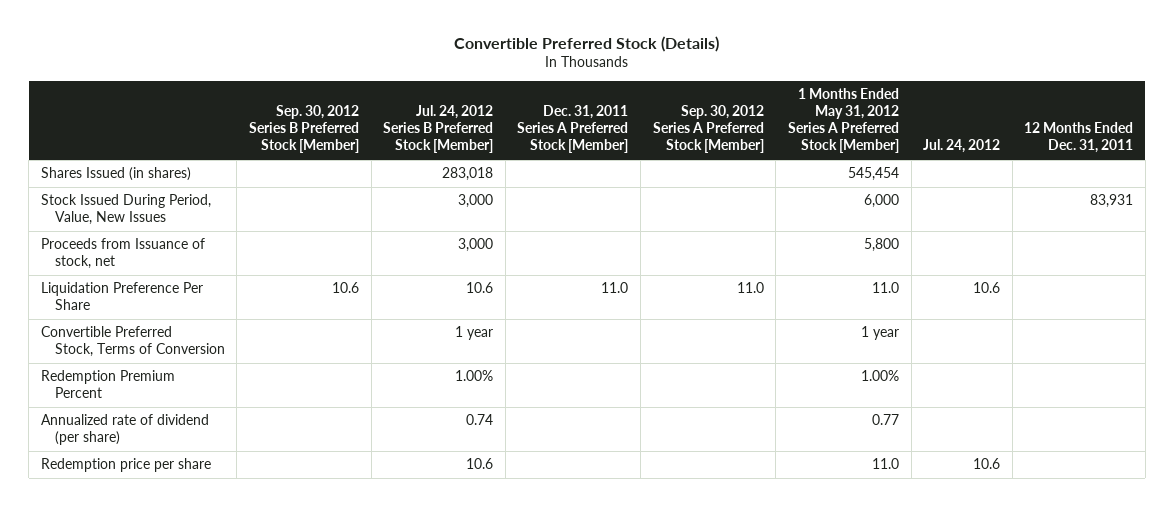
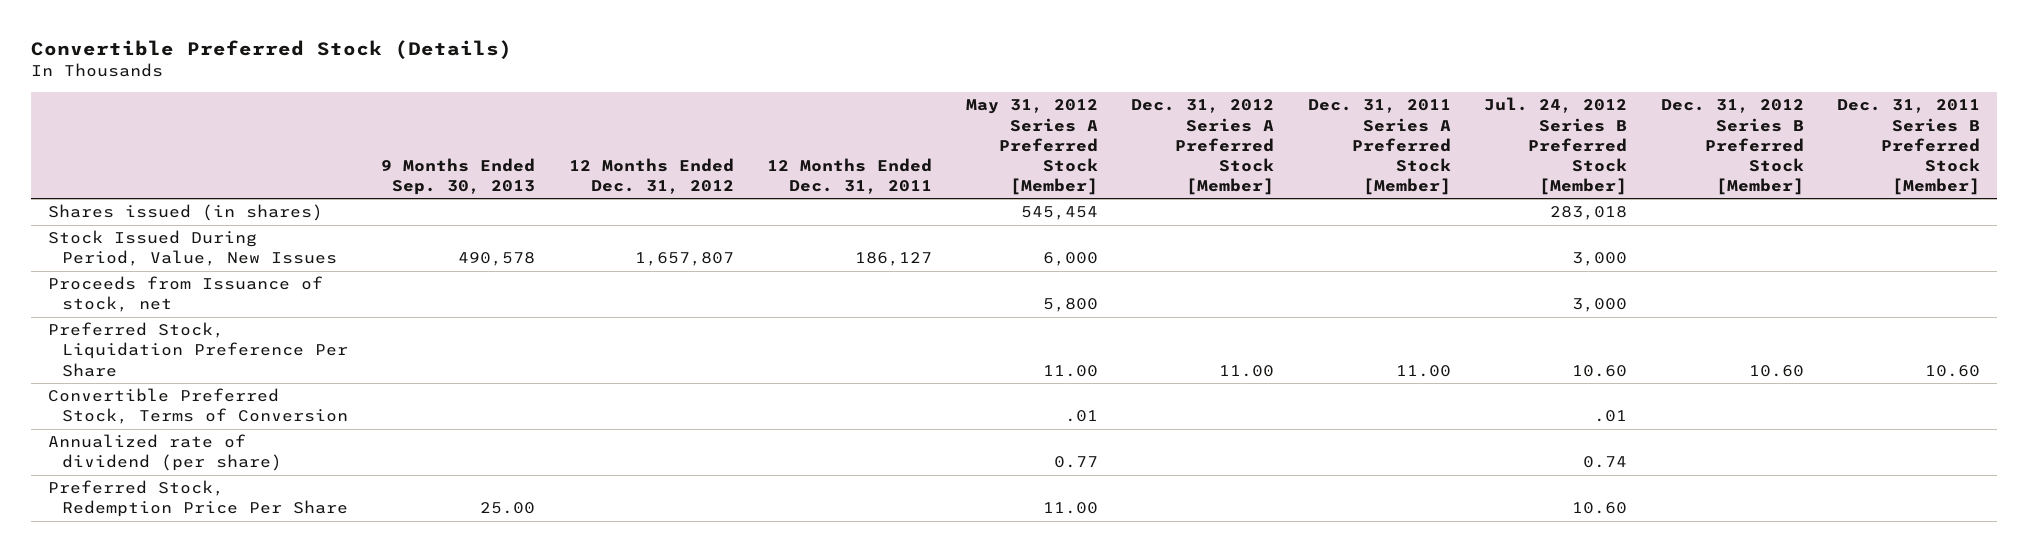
- | Sep. 30, 2012 Series B Preferred Stock [Member] | Jul. 24, 2012 Series B Preferred Stock [Member] | Dec. 31, 2011 Series A Preferred Stock [Member] | Sep. 30, 2012 Series A Preferred Stock [Member] | 1 Months Ended May 31, 2012 Series A Preferred Stock [Member] | Jul. 24, 2012 | 12 Months Ended Dec. 31, 2011
+ | 9 Months Ended Sep. 30, 2013 | 12 Months Ended Dec. 31, 2012 | 12 Months Ended Dec. 31, 2011 | May 31, 2012 Series A Preferred Stock [Member] | Dec. 31, 2012 Series A Preferred Stock [Member] | Dec. 31, 2011 Series A Preferred Stock [Member] | Jul. 24, 2012 Series B Preferred Stock [Member] | Dec. 31, 2012 Series B Preferred Stock [Member] | Dec. 31, 2011 Series B Preferred Stock [Member]
- Shares Issued (in shares) | | 283,018 | | | 545,454 | |
- Stock Issued During Period, Value, New Issues | | 3,000 | | | 6,000 | | 83,931
+ Shares issued (in shares) | | | | 545,454 | | | 283,018 | |
+ Stock Issued During Period, Value, New Issues | 490,578 | 1,657,807 | 186,127 | 6,000 | | | 3,000 | |
- Liquidation Preference Per Share | 10.6 | 10.6 | 11.0 | 11.0 | 11.0 | 10.6 |
- Convertible Preferred Stock, Terms of Conversion | | 1 year | | | 1 year | |
- Redemption Premium Percent | | 1.00% | | | 1.00% | |
+ Preferred Stock, Liquidation Preference Per Share | | | | 11.00 | 11.00 | 11.00 | 10.60 | 10.60 | 10.60
+ Convertible Preferred Stock, Terms of Conversion | | | | .01 | | | .01 | |
- Redemption price per share | | 10.6 | | | 11.0 | 10.6 |
+ Preferred Stock, Redemption Price Per Share | 25.00 | | | 11.00 | | | 10.60 | |

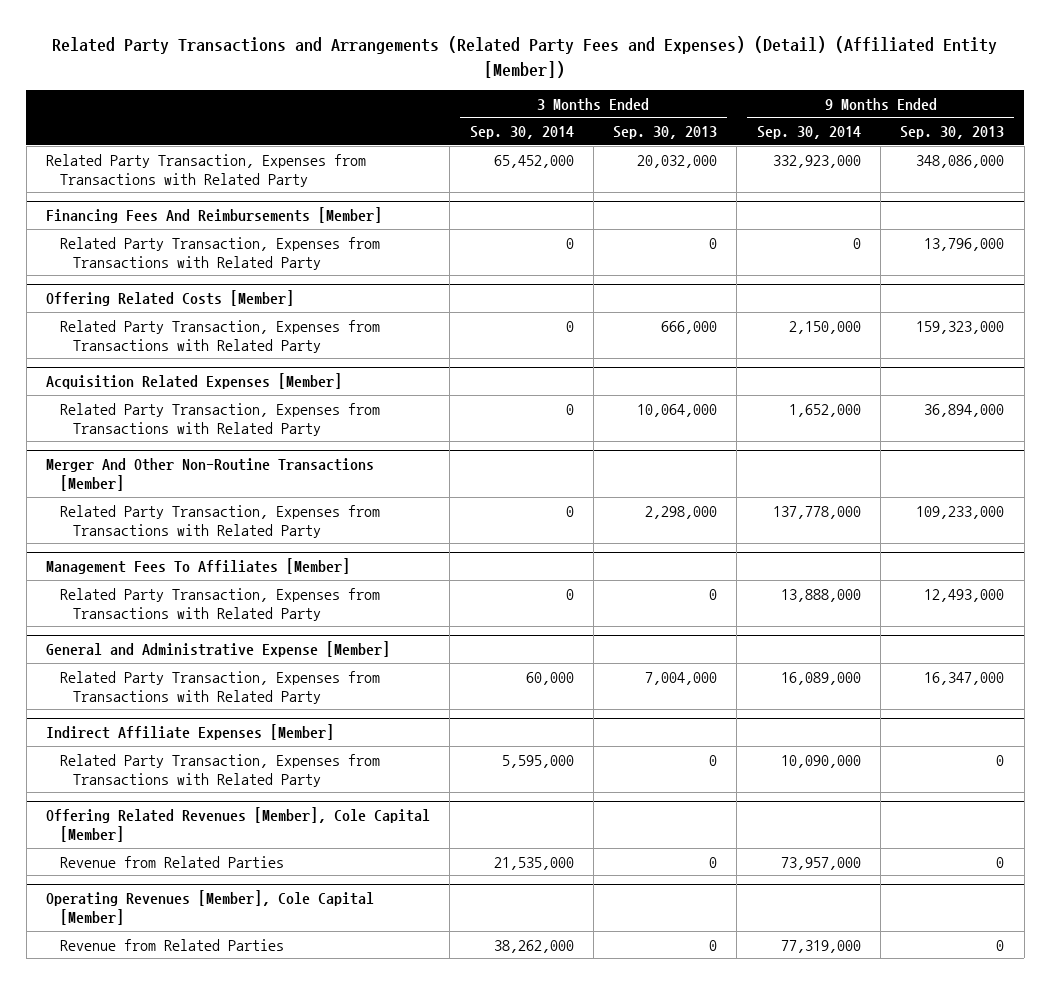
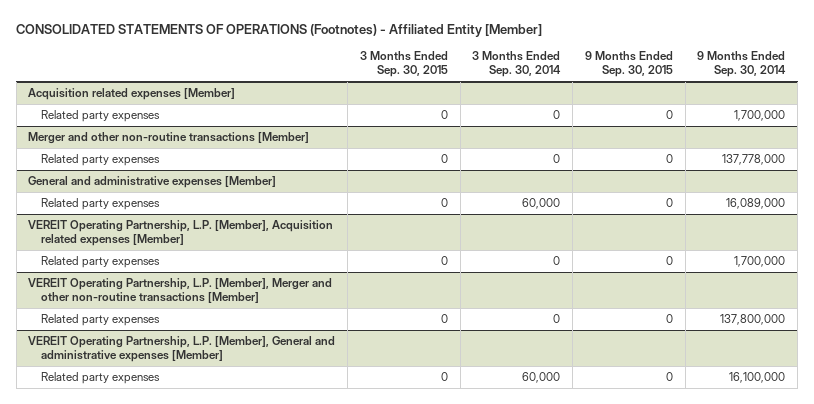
- Related Party Transactions and Arrangements (Related Party Fees and Expenses) (Detail) (Affiliated Entity [Member])
+ CONSOLIDATED STATEMENTS OF OPERATIONS (Footnotes) - Affiliated Entity [Member]
- | 3 Months Ended Sep. 30, 2014 | 3 Months Ended Sep. 30, 2013 | 9 Months Ended Sep. 30, 2014 | 9 Months Ended Sep. 30, 2013
+ | 3 Months Ended Sep. 30, 2015 | 3 Months Ended Sep. 30, 2014 | 9 Months Ended Sep. 30, 2015 | 9 Months Ended Sep. 30, 2014
- Related Party Transaction, Expenses from Transactions with Related Party | 65,452,000 | 20,032,000 | 332,923,000 | 348,086,000
- Financing Fees And Reimbursements [Member]
- Related Party Transaction, Expenses from Transactions with Related Party | 0 | 0 | 0 | 13,796,000
- Offering Related Costs [Member]
- Related Party Transaction, Expenses from Transactions with Related Party | 0 | 666,000 | 2,150,000 | 159,323,000
- Acquisition Related Expenses [Member]
- Related Party Transaction, Expenses from Transactions with Related Party | 0 | 10,064,000 | 1,652,000 | 36,894,000
- Merger And Other Non-Routine Transactions [Member]
- Related Party Transaction, Expenses from Transactions with Related Party | 0 | 2,298,000 | 137,778,000 | 109,233,000
- Management Fees To Affiliates [Member]
- Related Party Transaction, Expenses from Transactions with Related Party | 0 | 0 | 13,888,000 | 12,493,000
- General and Administrative Expense [Member]
- Related Party Transaction, Expenses from Transactions with Related Party | 60,000 | 7,004,000 | 16,089,000 | 16,347,000
- Indirect Affiliate Expenses [Member]
- Related Party Transaction, Expenses from Transactions with Related Party | 5,595,000 | 0 | 10,090,000 | 0
- Offering Related Revenues [Member], Cole Capital [Member]
- Revenue from Related Parties | 21,535,000 | 0 | 73,957,000 | 0
- Operating Revenues [Member], Cole Capital [Member]
- Revenue from Related Parties | 38,262,000 | 0 | 77,319,000 | 0
+ Acquisition related expenses [Member]
+ Related party expenses | 0 | 0 | 0 | 1,700,000
+ Merger and other non-routine transactions [Member]
+ Related party expenses | 0 | 0 | 0 | 137,778,000
+ General and administrative expenses [Member]
+ Related party expenses | 0 | 60,000 | 0 | 16,089,000
+ VEREIT Operating Partnership, L.P. [Member], Acquisition related expenses [Member]
+ Related party expenses | 0 | 0 | 0 | 1,700,000
+ VEREIT Operating Partnership, L.P. [Member], Merger and other non-routine transactions [Member]
+ Related party expenses | 0 | 0 | 0 | 137,800,000
+ VEREIT Operating Partnership, L.P. [Member], General and administrative expenses [Member]
+ Related party expenses | 0 | 60,000 | 0 | 16,100,000

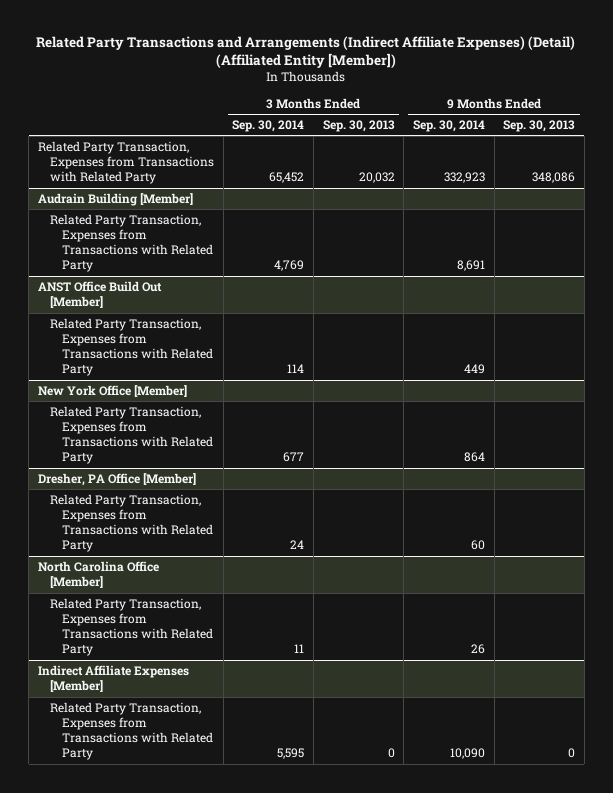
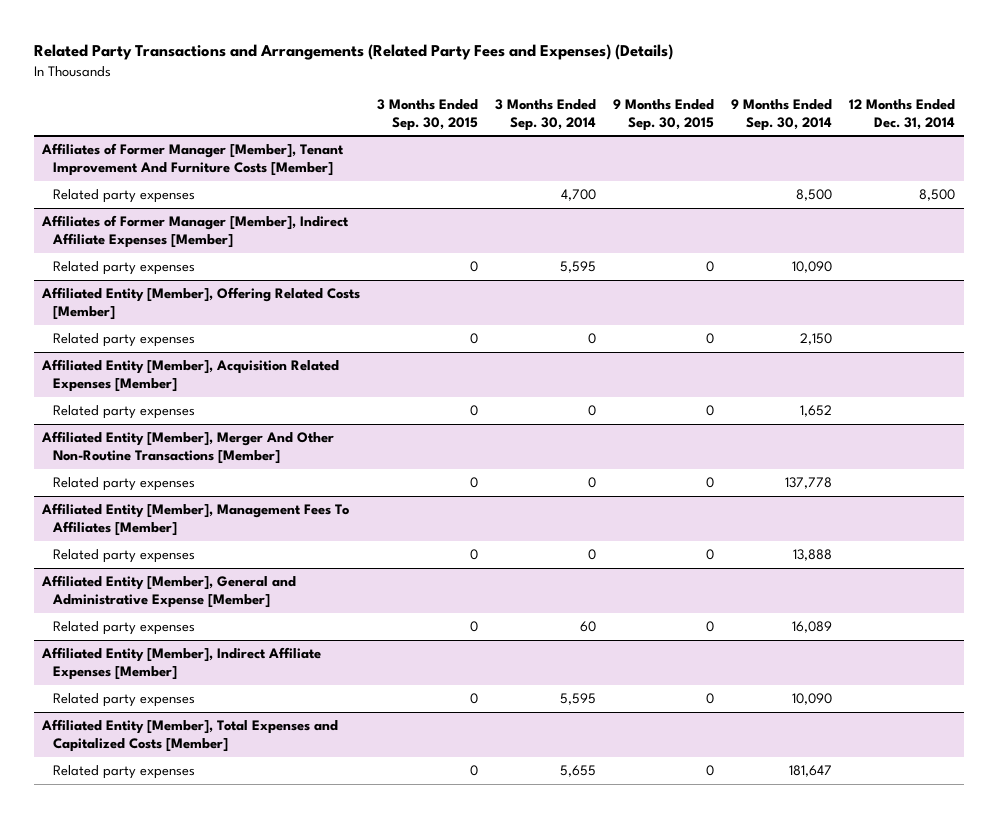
- Related Party Transactions and Arrangements (Indirect Affiliate Expenses) (Detail) (Affiliated Entity [Member])
+ Related Party Transactions and Arrangements (Related Party Fees and Expenses) (Details)
- | 3 Months Ended Sep. 30, 2014 | 3 Months Ended Sep. 30, 2013 | 9 Months Ended Sep. 30, 2014 | 9 Months Ended Sep. 30, 2013
+ | 3 Months Ended Sep. 30, 2015 | 3 Months Ended Sep. 30, 2014 | 9 Months Ended Sep. 30, 2015 | 9 Months Ended Sep. 30, 2014 | 12 Months Ended Dec. 31, 2014
- Related Party Transaction, Expenses from Transactions with Related Party | 65,452 | 20,032 | 332,923 | 348,086
- Audrain Building [Member]
- Related Party Transaction, Expenses from Transactions with Related Party | 4,769 | | 8,691 |
- ANST Office Build Out [Member]
- Related Party Transaction, Expenses from Transactions with Related Party | 114 | | 449 |
- New York Office [Member]
- Related Party Transaction, Expenses from Transactions with Related Party | 677 | | 864 |
- Dresher, PA Office [Member]
- Related Party Transaction, Expenses from Transactions with Related Party | 24 | | 60 |
- North Carolina Office [Member]
- Related Party Transaction, Expenses from Transactions with Related Party | 11 | | 26 |
- Indirect Affiliate Expenses [Member]
- Related Party Transaction, Expenses from Transactions with Related Party | 5,595 | 0 | 10,090 | 0
+ Affiliates of Former Manager [Member], Tenant Improvement And Furniture Costs [Member]
+ Related party expenses | | 4,700 | | 8,500 | 8,500
+ Affiliates of Former Manager [Member], Indirect Affiliate Expenses [Member]
+ Related party expenses | 0 | 5,595 | 0 | 10,090 |
+ Affiliated Entity [Member], Offering Related Costs [Member]
+ Related party expenses | 0 | 0 | 0 | 2,150 |
+ Affiliated Entity [Member], Acquisition Related Expenses [Member]
+ Related party expenses | 0 | 0 | 0 | 1,652 |
+ Affiliated Entity [Member], Merger And Other Non-Routine Transactions [Member]
+ Related party expenses | 0 | 0 | 0 | 137,778 |
+ Affiliated Entity [Member], Management Fees To Affiliates [Member]
+ Related party expenses | 0 | 0 | 0 | 13,888 |
+ Affiliated Entity [Member], General and Administrative Expense [Member]
+ Related party expenses | 0 | 60 | 0 | 16,089 |
+ Affiliated Entity [Member], Indirect Affiliate Expenses [Member]
+ Related party expenses | 0 | 5,595 | 0 | 10,090 |
+ Affiliated Entity [Member], Total Expenses and Capitalized Costs [Member]
+ Related party expenses | 0 | 5,655 | 0 | 181,647 |

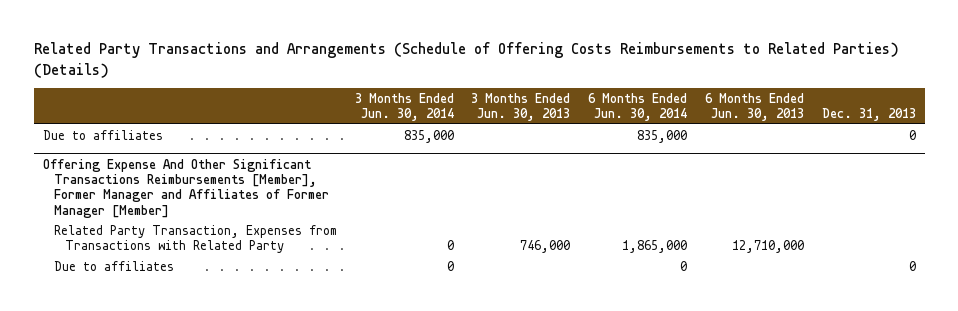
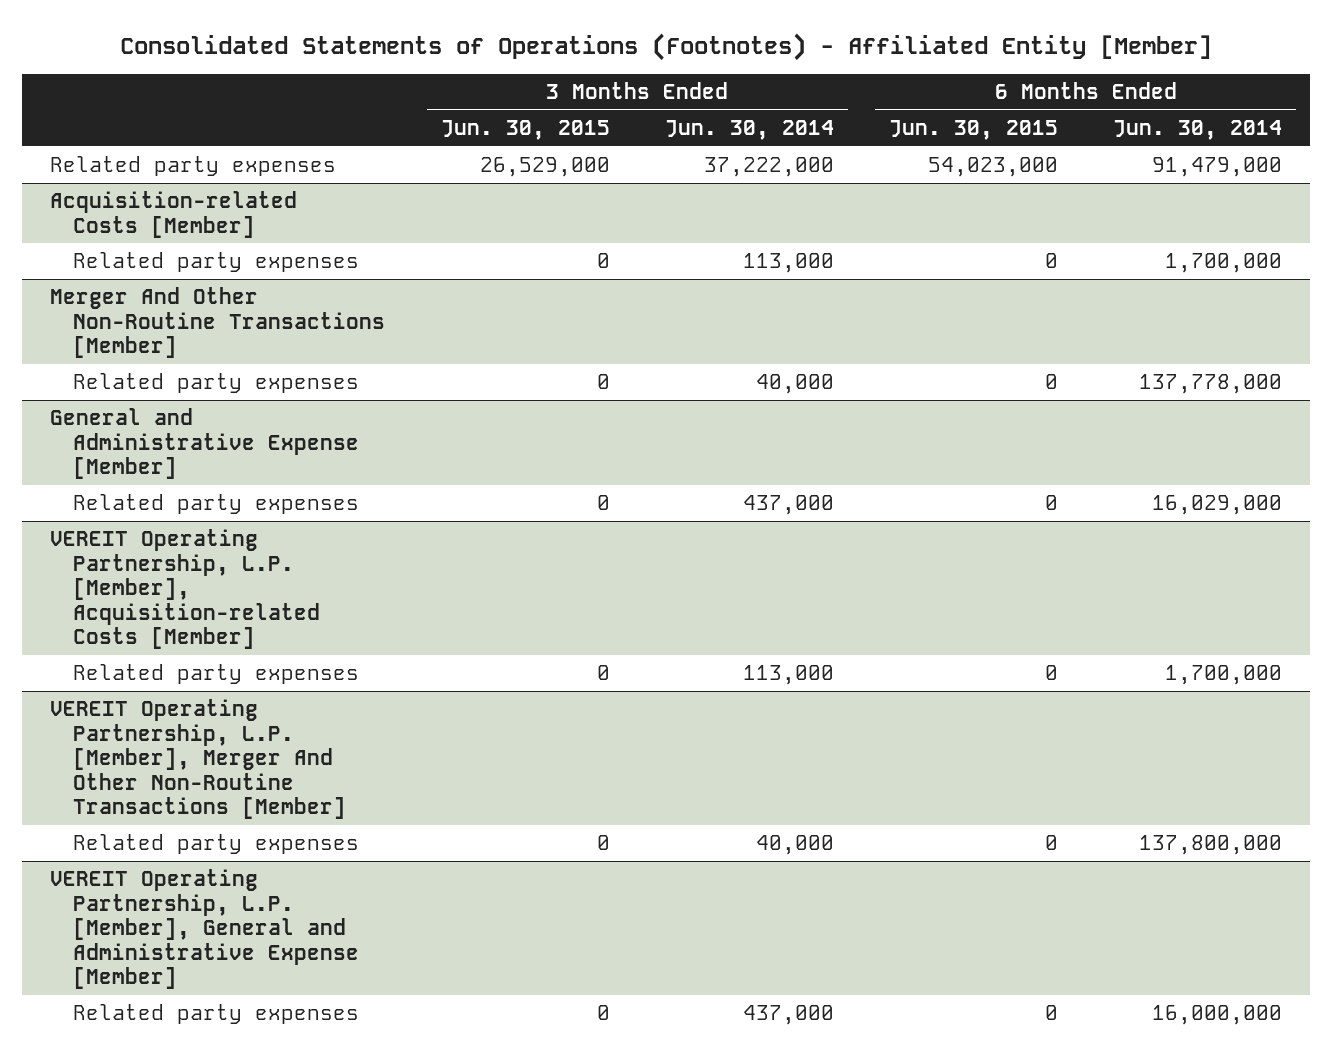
- Related Party Transactions and Arrangements (Schedule of Offering Costs Reimbursements to Related Parties) (Details)
+ Consolidated Statements of Operations (Footnotes) - Affiliated Entity [Member]
- | 3 Months Ended Jun. 30, 2014 | 3 Months Ended Jun. 30, 2013 | 6 Months Ended Jun. 30, 2014 | 6 Months Ended Jun. 30, 2013 | Dec. 31, 2013
+ | 3 Months Ended Jun. 30, 2015 | 3 Months Ended Jun. 30, 2014 | 6 Months Ended Jun. 30, 2015 | 6 Months Ended Jun. 30, 2014
- Due to affiliates | 835,000 | | 835,000 | | 0
- Offering Expense And Other Significant Transactions Reimbursements [Member], Former Manager and Affiliates of Former Manager [Member]
- Related Party Transaction, Expenses from Transactions with Related Party | 0 | 746,000 | 1,865,000 | 12,710,000 |
- Due to affiliates | 0 | | 0 | | 0
+ Related party expenses | 26,529,000 | 37,222,000 | 54,023,000 | 91,479,000
+ Acquisition-related Costs [Member]
+ Related party expenses | 0 | 113,000 | 0 | 1,700,000
+ Merger And Other Non-Routine Transactions [Member]
+ Related party expenses | 0 | 40,000 | 0 | 137,778,000
+ General and Administrative Expense [Member]
+ Related party expenses | 0 | 437,000 | 0 | 16,029,000
+ VEREIT Operating Partnership, L.P. [Member], Acquisition-related Costs [Member]
+ Related party expenses | 0 | 113,000 | 0 | 1,700,000
+ VEREIT Operating Partnership, L.P. [Member], Merger And Other Non-Routine Transactions [Member]
+ Related party expenses | 0 | 40,000 | 0 | 137,800,000
+ VEREIT Operating Partnership, L.P. [Member], General and Administrative Expense [Member]
+ Related party expenses | 0 | 437,000 | 0 | 16,000,000

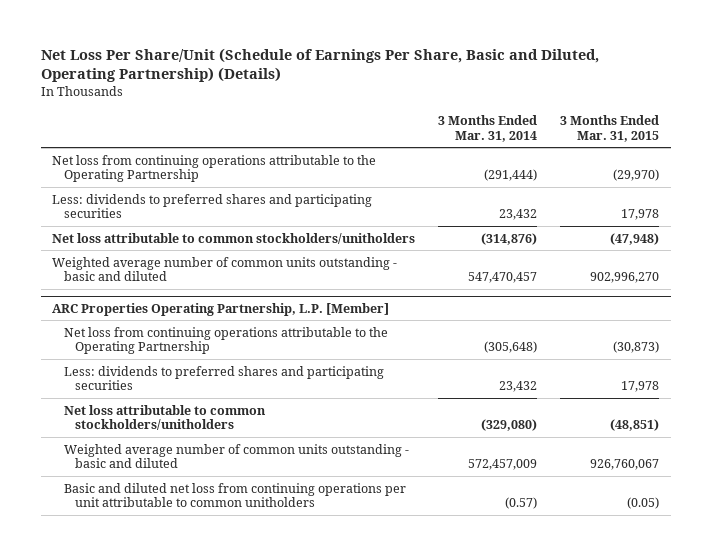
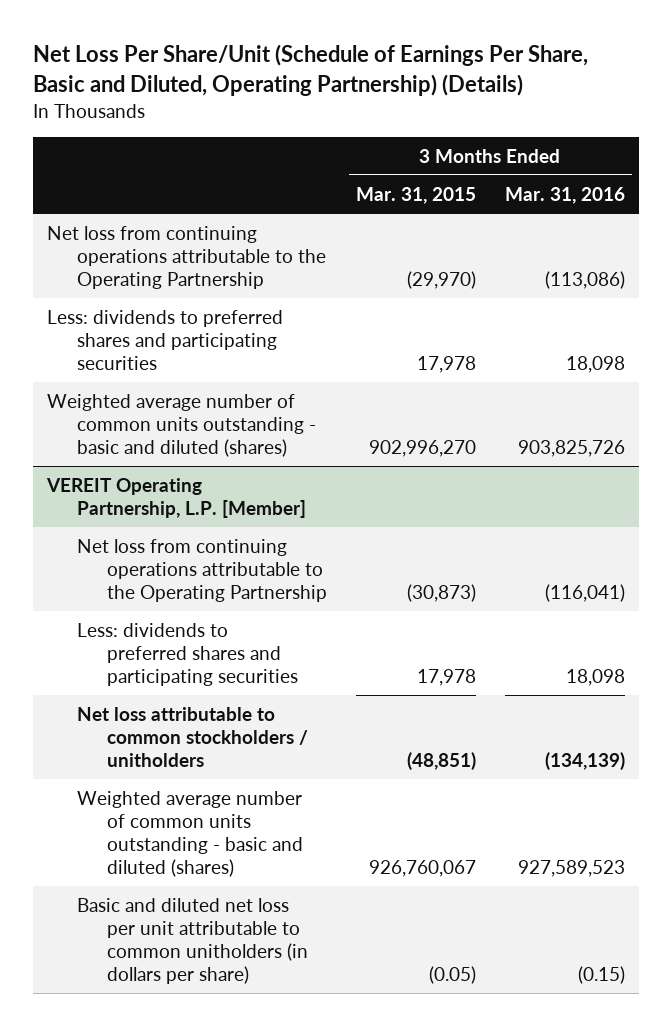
- | 3 Months Ended Mar. 31, 2014 | 3 Months Ended Mar. 31, 2015
+ | 3 Months Ended Mar. 31, 2015 | 3 Months Ended Mar. 31, 2016
- Net loss attributable to common stockholders/unitholders | (314,876) | (47,948)
- Weighted average number of common units outstanding - basic and diluted | 547,470,457 | 902,996,270
- ARC Properties Operating Partnership, L.P. [Member]
+ Weighted average number of common units outstanding - basic and diluted (shares) | 902,996,270 | 903,825,726
+ VEREIT Operating Partnership, L.P. [Member]
- Net loss attributable to common stockholders/unitholders | (329,080) | (48,851)
- Weighted average number of common units outstanding - basic and diluted | 572,457,009 | 926,760,067
- Basic and diluted net loss from continuing operations per unit attributable to common unitholders | (0.57) | (0.05)
+ Net loss attributable to common stockholders / unitholders | (48,851) | (134,139)
+ Weighted average number of common units outstanding - basic and diluted (shares) | 926,760,067 | 927,589,523
+ Basic and diluted net loss per unit attributable to common unitholders (in dollars per share) | (0.05) | (0.15)

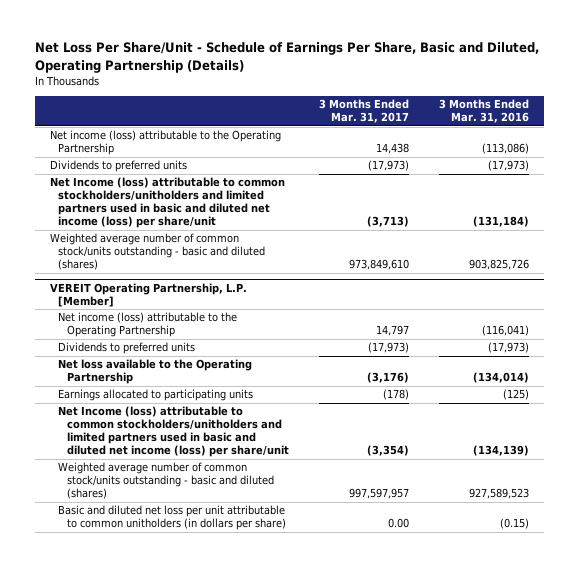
- Net Loss Per Share/Unit (Schedule of Earnings Per Share, Basic and Diluted, Operating Partnership) (Details)
+ Net Loss Per Share/Unit - Schedule of Earnings Per Share, Basic and Diluted, Operating Partnership (Details)
- | 3 Months Ended Mar. 31, 2015 | 3 Months Ended Mar. 31, 2016
+ | 3 Months Ended Mar. 31, 2017 | 3 Months Ended Mar. 31, 2016
- Net loss from continuing operations attributable to the Operating Partnership | (29,970) | (113,086)
- Less: dividends to preferred shares and participating securities | 17,978 | 18,098
- Weighted average number of common units outstanding - basic and diluted (shares) | 902,996,270 | 903,825,726
+ Net income (loss) attributable to the Operating Partnership | 14,438 | (113,086)
+ Dividends to preferred units | (17,973) | (17,973)
+ Net Income (loss) attributable to common stockholders/unitholders and limited partners used in basic and diluted net income (loss) per share/unit | (3,713) | (131,184)
+ Weighted average number of common stock/units outstanding - basic and diluted (shares) | 973,849,610 | 903,825,726
@ VEREIT Operating Partnership, L.P. [Member]
- Net loss from continuing operations attributable to the Operating Partnership | (30,873) | (116,041)
- Less: dividends to preferred shares and participating securities | 17,978 | 18,098
- Net loss attributable to common stockholders / unitholders | (48,851) | (134,139)
- Weighted average number of common units outstanding - basic and diluted (shares) | 926,760,067 | 927,589,523
+ Net income (loss) attributable to the Operating Partnership | 14,797 | (116,041)
+ Dividends to preferred units | (17,973) | (17,973)
+ Net loss available to the Operating Partnership | (3,176) | (134,014)
+ Earnings allocated to participating units | (178) | (125)
+ Net Income (loss) attributable to common stockholders/unitholders and limited partners used in basic and diluted net income (loss) per share/unit | (3,354) | (134,139)
+ Weighted average number of common stock/units outstanding - basic and diluted (shares) | 997,597,957 | 927,589,523

